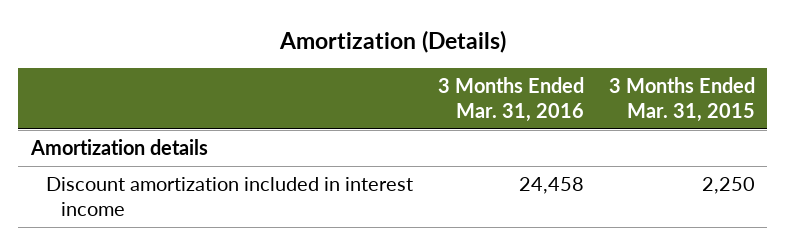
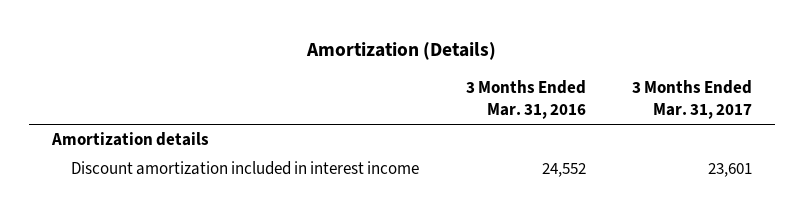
- | 3 Months Ended Mar. 31, 2016 | 3 Months Ended Mar. 31, 2015
+ | 3 Months Ended Mar. 31, 2016 | 3 Months Ended Mar. 31, 2017
- Discount amortization included in interest income | 24,458 | 2,250
+ Discount amortization included in interest income | 24,552 | 23,601

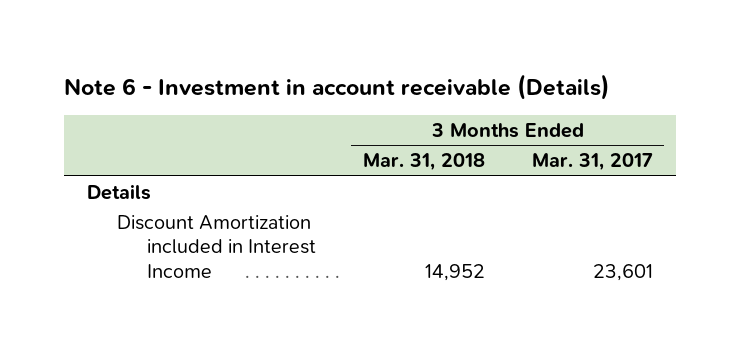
- Amortization (Details)
+ Note 6 - Investment in account receivable (Details)
- | 3 Months Ended Mar. 31, 2016 | 3 Months Ended Mar. 31, 2017
+ | 3 Months Ended Mar. 31, 2018 | 3 Months Ended Mar. 31, 2017
- Amortization details
- Discount amortization included in interest income | 24,552 | 23,601
+ Details
+ Discount Amortization included in Interest Income | 14,952 | 23,601

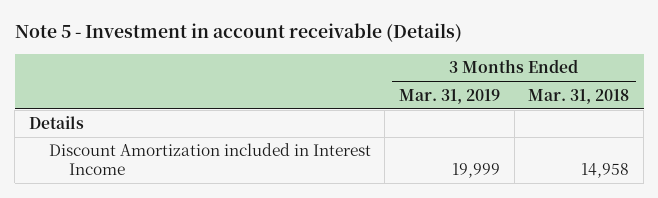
- Note 6 - Investment in account receivable (Details)
+ Note 5 - Investment in account receivable (Details)
- | 3 Months Ended Mar. 31, 2018 | 3 Months Ended Mar. 31, 2017
+ | 3 Months Ended Mar. 31, 2019 | 3 Months Ended Mar. 31, 2018
- Discount Amortization included in Interest Income | 14,952 | 23,601
+ Discount Amortization included in Interest Income | 19,999 | 14,958

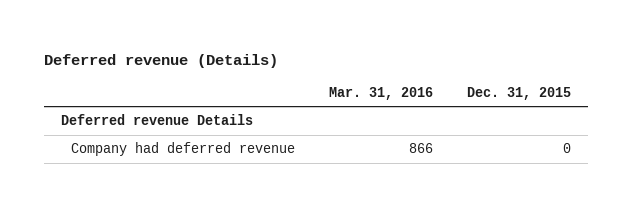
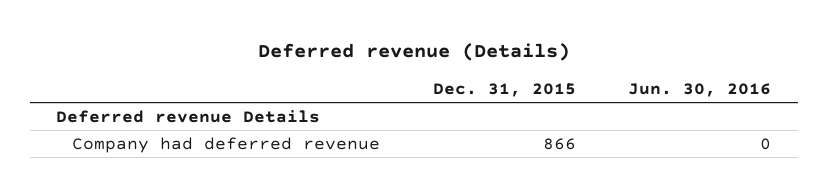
- | Mar. 31, 2016 | Dec. 31, 2015
+ | Dec. 31, 2015 | Jun. 30, 2016
- Company had deferred revenue | 866 | 0
+ Company had deferred revenue | 866 | 0

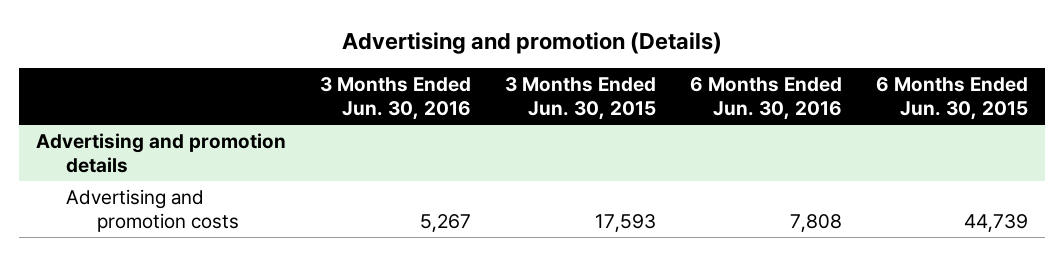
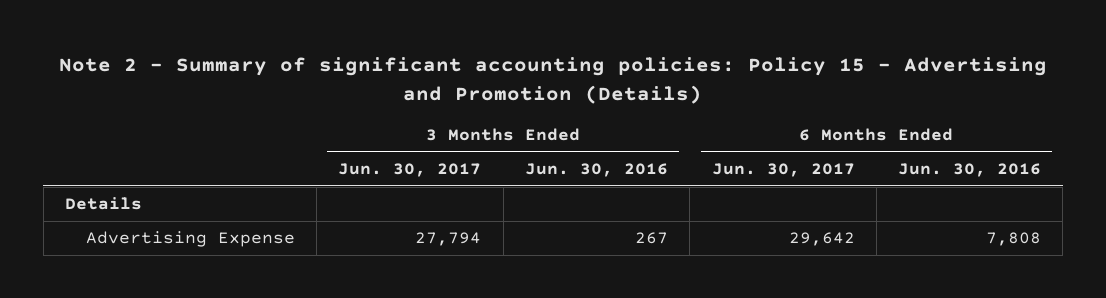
- Advertising and promotion (Details)
+ Note 2 - Summary of significant accounting policies: Policy 15 - Advertising and Promotion (Details)
- | 3 Months Ended Jun. 30, 2016 | 3 Months Ended Jun. 30, 2015 | 6 Months Ended Jun. 30, 2016 | 6 Months Ended Jun. 30, 2015
+ | 3 Months Ended Jun. 30, 2017 | 3 Months Ended Jun. 30, 2016 | 6 Months Ended Jun. 30, 2017 | 6 Months Ended Jun. 30, 2016
- Advertising and promotion details
- Advertising and promotion costs | 5,267 | 17,593 | 7,808 | 44,739
+ Details
+ Advertising Expense | 27,794 | 267 | 29,642 | 7,808

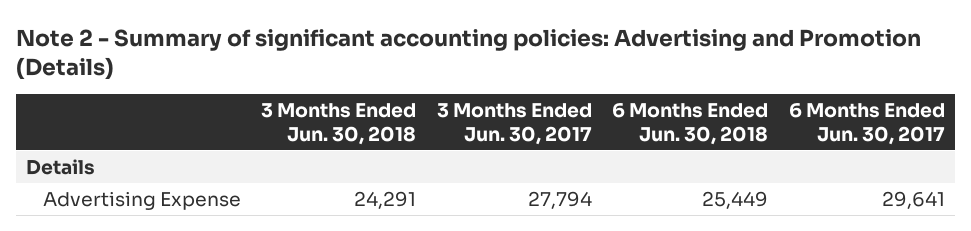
- Note 2 - Summary of significant accounting policies: Policy 15 - Advertising and Promotion (Details)
+ Note 2 - Summary of significant accounting policies: Advertising and Promotion (Details)
- | 3 Months Ended Jun. 30, 2017 | 3 Months Ended Jun. 30, 2016 | 6 Months Ended Jun. 30, 2017 | 6 Months Ended Jun. 30, 2016
+ | 3 Months Ended Jun. 30, 2018 | 3 Months Ended Jun. 30, 2017 | 6 Months Ended Jun. 30, 2018 | 6 Months Ended Jun. 30, 2017
- Advertising Expense | 27,794 | 267 | 29,642 | 7,808
+ Advertising Expense | 24,291 | 27,794 | 25,449 | 29,641

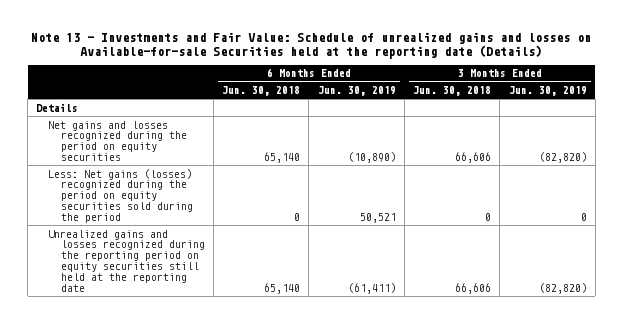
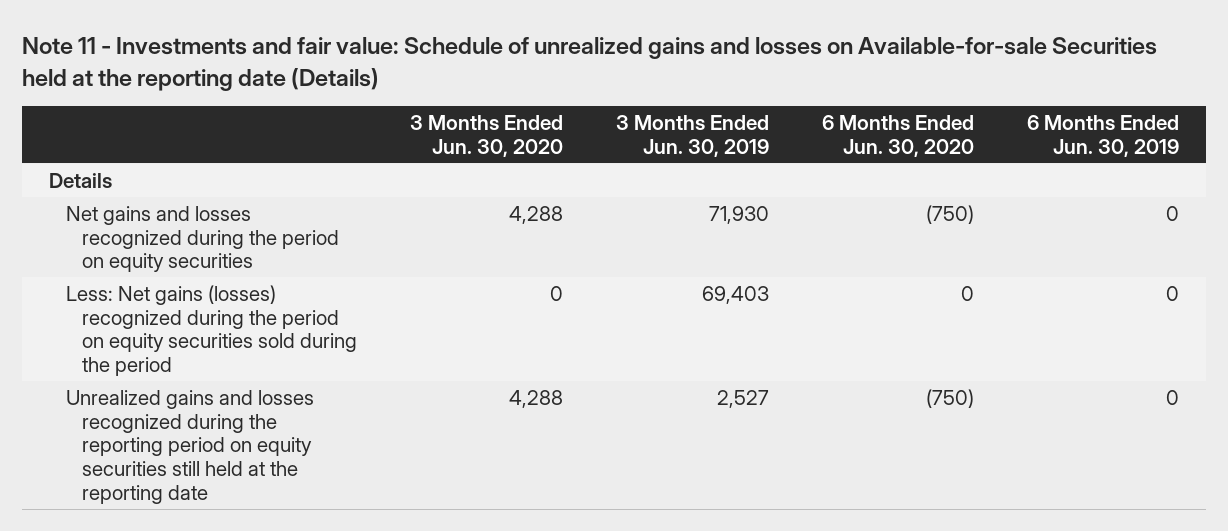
- Note 13 - Investments and Fair Value: Schedule of unrealized gains and losses on Available-for-sale Securities held at the reporting date (Details)
+ Note 11 - Investments and fair value: Schedule of unrealized gains and losses on Available-for-sale Securities held at the reporting date (Details)
- | 6 Months Ended Jun. 30, 2018 | 6 Months Ended Jun. 30, 2019 | 3 Months Ended Jun. 30, 2018 | 3 Months Ended Jun. 30, 2019
+ | 3 Months Ended Jun. 30, 2020 | 3 Months Ended Jun. 30, 2019 | 6 Months Ended Jun. 30, 2020 | 6 Months Ended Jun. 30, 2019
- Net gains and losses recognized during the period on equity securities | 65,140 | (10,890) | 66,606 | (82,820)
- Less: Net gains (losses) recognized during the period on equity securities sold during the period | 0 | 50,521 | 0 | 0
- Unrealized gains and losses recognized during the reporting period on equity securities still held at the reporting date | 65,140 | (61,411) | 66,606 | (82,820)
+ Net gains and losses recognized during the period on equity securities | 4,288 | 71,930 | (750) | 0
+ Less: Net gains (losses) recognized during the period on equity securities sold during the period | 0 | 69,403 | 0 | 0
+ Unrealized gains and losses recognized during the reporting period on equity securities still held at the reporting date | 4,288 | 2,527 | (750) | 0

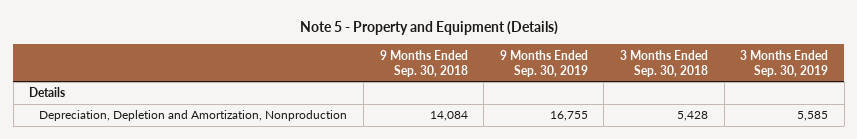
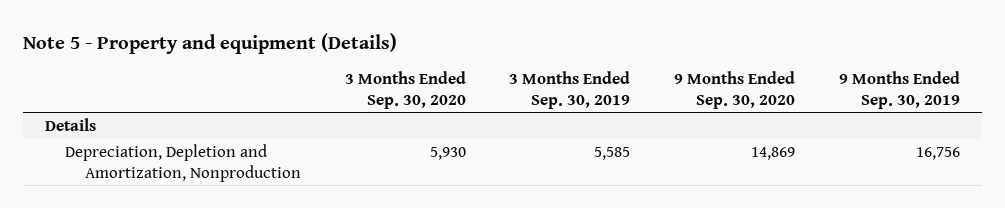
- Note 5 - Property and Equipment (Details)
+ Note 5 - Property and equipment (Details)
- | 9 Months Ended Sep. 30, 2018 | 9 Months Ended Sep. 30, 2019 | 3 Months Ended Sep. 30, 2018 | 3 Months Ended Sep. 30, 2019
+ | 3 Months Ended Sep. 30, 2020 | 3 Months Ended Sep. 30, 2019 | 9 Months Ended Sep. 30, 2020 | 9 Months Ended Sep. 30, 2019
- Depreciation, Depletion and Amortization, Nonproduction | 14,084 | 16,755 | 5,428 | 5,585
+ Depreciation, Depletion and Amortization, Nonproduction | 5,930 | 5,585 | 14,869 | 16,756

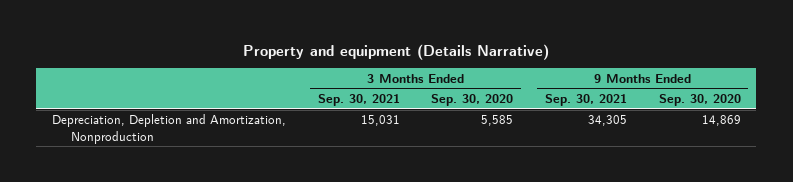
- Note 5 - Property and equipment (Details)
+ Property and equipment (Details Narrative)
- | 3 Months Ended Sep. 30, 2020 | 3 Months Ended Sep. 30, 2019 | 9 Months Ended Sep. 30, 2020 | 9 Months Ended Sep. 30, 2019
+ | 3 Months Ended Sep. 30, 2021 | 3 Months Ended Sep. 30, 2020 | 9 Months Ended Sep. 30, 2021 | 9 Months Ended Sep. 30, 2020
- Details
- Depreciation, Depletion and Amortization, Nonproduction | 5,930 | 5,585 | 14,869 | 16,756
+ Depreciation, Depletion and Amortization, Nonproduction | 15,031 | 5,585 | 34,305 | 14,869

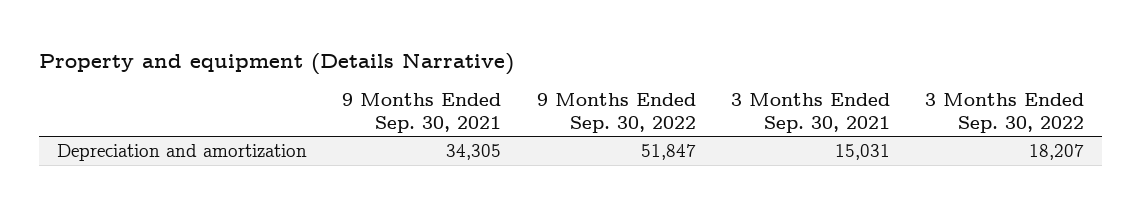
- | 3 Months Ended Sep. 30, 2021 | 3 Months Ended Sep. 30, 2020 | 9 Months Ended Sep. 30, 2021 | 9 Months Ended Sep. 30, 2020
+ | 9 Months Ended Sep. 30, 2021 | 9 Months Ended Sep. 30, 2022 | 3 Months Ended Sep. 30, 2021 | 3 Months Ended Sep. 30, 2022
- Depreciation, Depletion and Amortization, Nonproduction | 15,031 | 5,585 | 34,305 | 14,869
+ Depreciation and amortization | 34,305 | 51,847 | 15,031 | 18,207

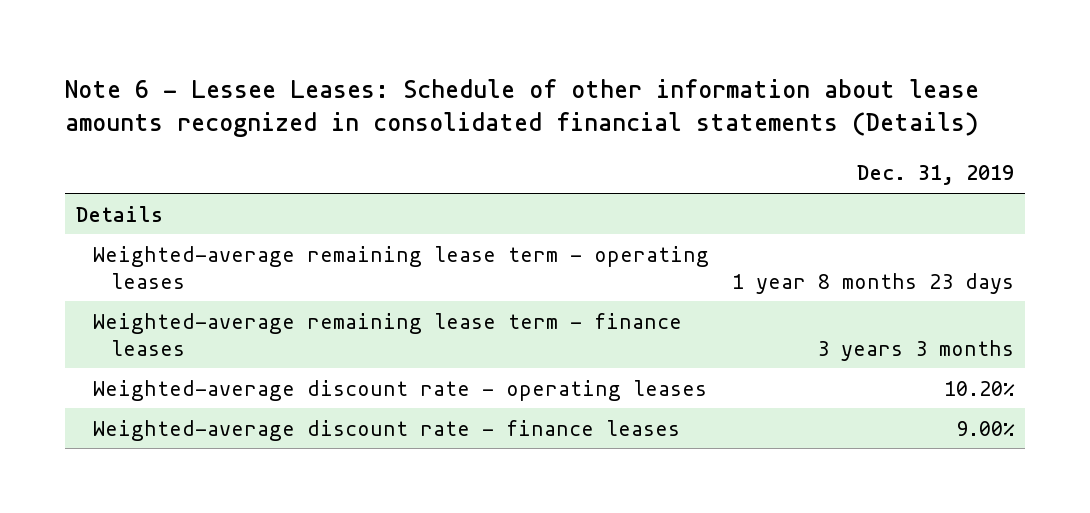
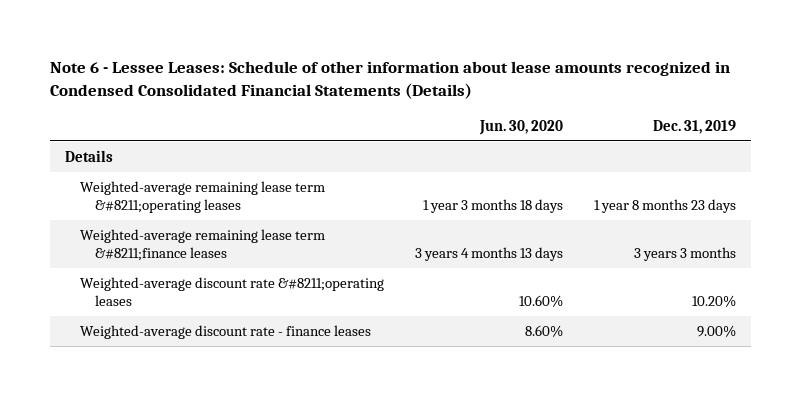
- Note 6 - Lessee Leases: Schedule of other information about lease amounts recognized in consolidated financial statements (Details)
+ Note 6 - Lessee Leases: Schedule of other information about lease amounts recognized in Condensed Consolidated Financial Statements (Details)
- | Dec. 31, 2019
+ | Jun. 30, 2020 | Dec. 31, 2019
- Weighted-average remaining lease term - operating leases | 1 year 8 months 23 days
- Weighted-average remaining lease term - finance leases | 3 years 3 months
- Weighted-average discount rate - operating leases | 10.20%
+ Weighted-average remaining lease term &#8211;operating leases | 1 year 3 months 18 days | 1 year 8 months 23 days
+ Weighted-average remaining lease term &#8211;finance leases | 3 years 4 months 13 days | 3 years 3 months
+ Weighted-average discount rate &#8211;operating leases | 10.60% | 10.20%

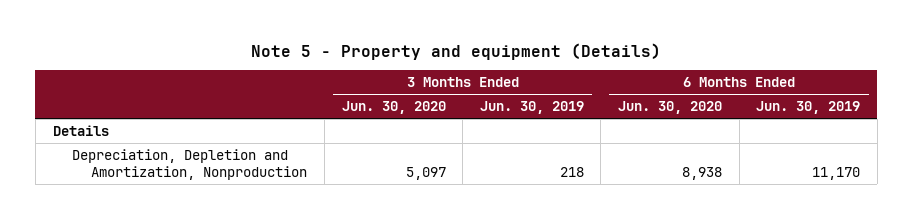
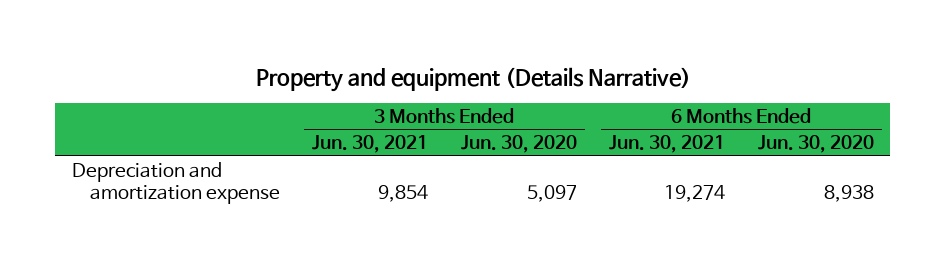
- Note 5 - Property and equipment (Details)
+ Property and equipment (Details Narrative)
- | 3 Months Ended Jun. 30, 2020 | 3 Months Ended Jun. 30, 2019 | 6 Months Ended Jun. 30, 2020 | 6 Months Ended Jun. 30, 2019
+ | 3 Months Ended Jun. 30, 2021 | 3 Months Ended Jun. 30, 2020 | 6 Months Ended Jun. 30, 2021 | 6 Months Ended Jun. 30, 2020
- Details
- Depreciation, Depletion and Amortization, Nonproduction | 5,097 | 218 | 8,938 | 11,170
+ Depreciation and amortization expense | 9,854 | 5,097 | 19,274 | 8,938

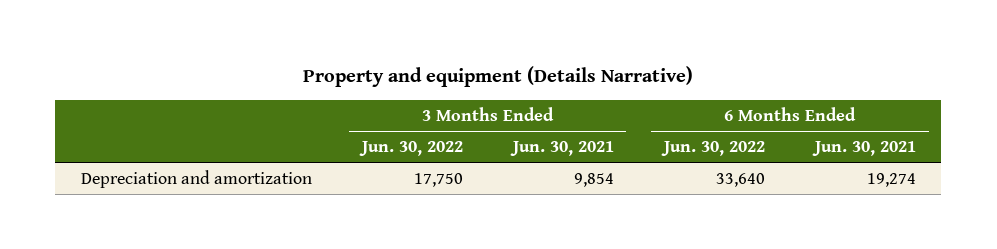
- | 3 Months Ended Jun. 30, 2021 | 3 Months Ended Jun. 30, 2020 | 6 Months Ended Jun. 30, 2021 | 6 Months Ended Jun. 30, 2020
+ | 3 Months Ended Jun. 30, 2022 | 3 Months Ended Jun. 30, 2021 | 6 Months Ended Jun. 30, 2022 | 6 Months Ended Jun. 30, 2021
- Depreciation and amortization expense | 9,854 | 5,097 | 19,274 | 8,938
+ Depreciation and amortization | 17,750 | 9,854 | 33,640 | 19,274

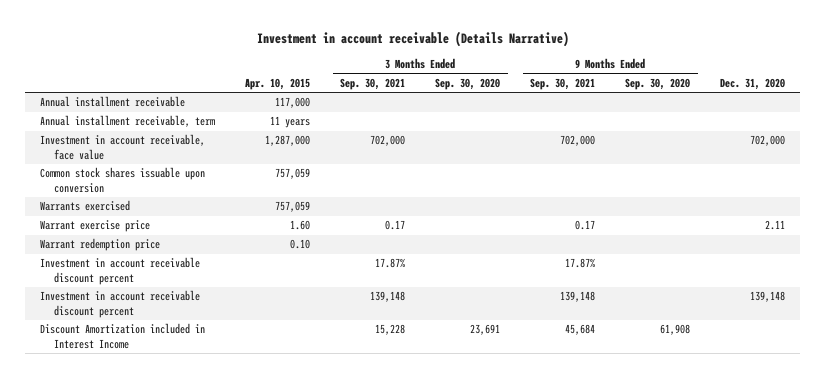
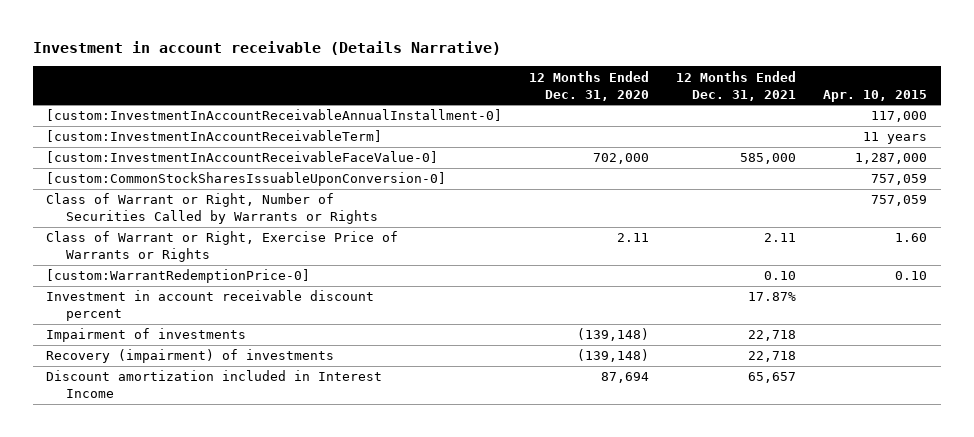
- | Apr. 10, 2015 | 3 Months Ended Sep. 30, 2021 | 3 Months Ended Sep. 30, 2020 | 9 Months Ended Sep. 30, 2021 | 9 Months Ended Sep. 30, 2020 | Dec. 31, 2020
+ | 12 Months Ended Dec. 31, 2020 | 12 Months Ended Dec. 31, 2021 | Apr. 10, 2015
- Annual installment receivable | 117,000 | | | | |
- Annual installment receivable, term | 11 years | | | | |
- Investment in account receivable, face value | 1,287,000 | 702,000 | | 702,000 | | 702,000
- Common stock shares issuable upon conversion | 757,059 | | | | |
- Warrants exercised | 757,059 | | | | |
- Warrant exercise price | 1.60 | 0.17 | | 0.17 | | 2.11
- Warrant redemption price | 0.10 | | | | |
- Investment in account receivable discount percent | | 17.87% | | 17.87% | |
+ [custom:InvestmentInAccountReceivableAnnualInstallment-0] | | | 117,000
+ [custom:InvestmentInAccountReceivableTerm] | | | 11 years
+ [custom:InvestmentInAccountReceivableFaceValue-0] | 702,000 | 585,000 | 1,287,000
+ [custom:CommonStockSharesIssuableUponConversion-0] | | | 757,059
+ Class of Warrant or Right, Number of Securities Called by Warrants or Rights | | | 757,059
+ Class of Warrant or Right, Exercise Price of Warrants or Rights | 2.11 | 2.11 | 1.60
+ [custom:WarrantRedemptionPrice-0] | | 0.10 | 0.10
- Discount Amortization included in Interest Income | | 15,228 | 23,691 | 45,684 | 61,908 |
+ Impairment of investments | (139,148) | 22,718 |
+ Recovery (impairment) of investments | (139,148) | 22,718 |
+ Discount amortization included in Interest Income | 87,694 | 65,657 |

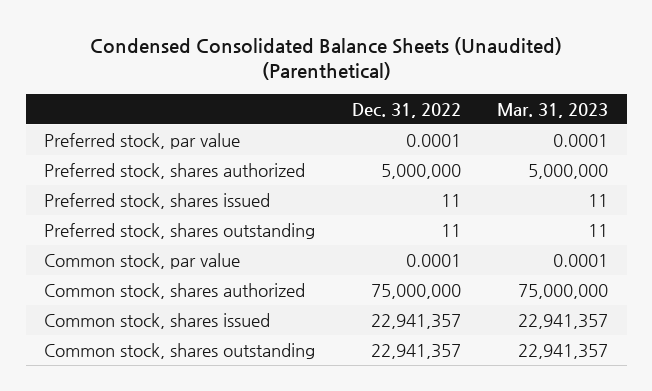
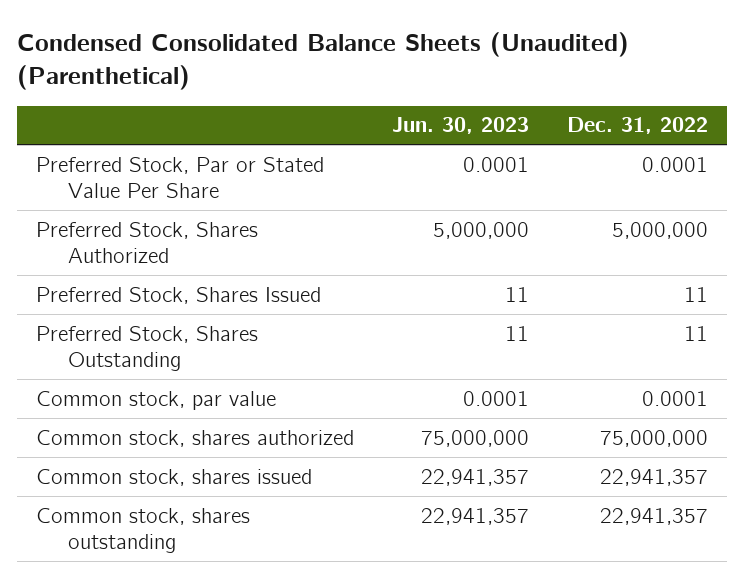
- | Dec. 31, 2022 | Mar. 31, 2023
+ | Jun. 30, 2023 | Dec. 31, 2022
- Preferred stock, par value | 0.0001 | 0.0001
- Preferred stock, shares authorized | 5,000,000 | 5,000,000
- Preferred stock, shares issued | 11 | 11
- Preferred stock, shares outstanding | 11 | 11
+ Preferred Stock, Par or Stated Value Per Share | 0.0001 | 0.0001
+ Preferred Stock, Shares Authorized | 5,000,000 | 5,000,000
+ Preferred Stock, Shares Issued | 11 | 11
+ Preferred Stock, Shares Outstanding | 11 | 11

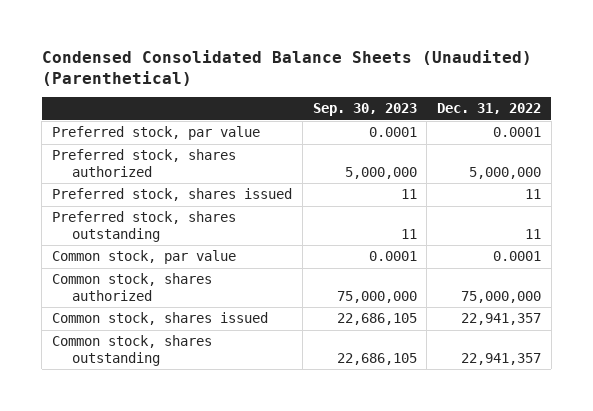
- | Jun. 30, 2023 | Dec. 31, 2022
+ | Sep. 30, 2023 | Dec. 31, 2022
- Preferred Stock, Par or Stated Value Per Share | 0.0001 | 0.0001
- Preferred Stock, Shares Authorized | 5,000,000 | 5,000,000
- Preferred Stock, Shares Issued | 11 | 11
- Preferred Stock, Shares Outstanding | 11 | 11
+ Preferred stock, par value | 0.0001 | 0.0001
+ Preferred stock, shares authorized | 5,000,000 | 5,000,000
+ Preferred stock, shares issued | 11 | 11
+ Preferred stock, shares outstanding | 11 | 11

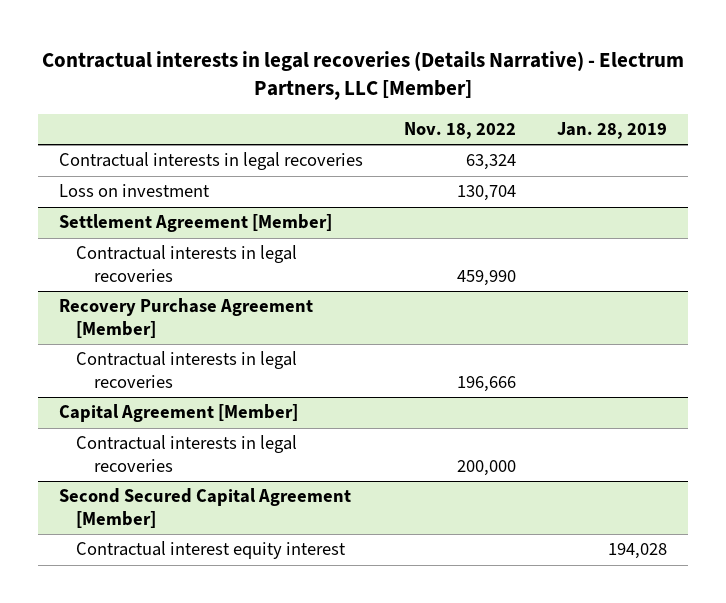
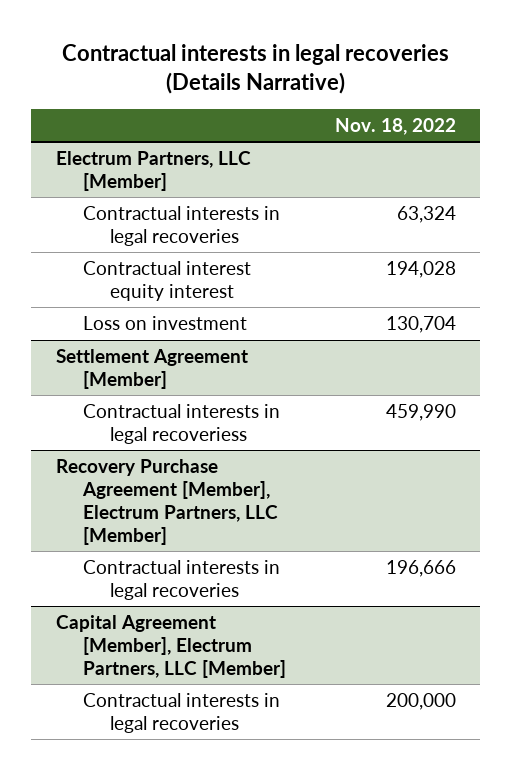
- Contractual interests in legal recoveries (Details Narrative) - Electrum Partners, LLC [Member]
+ Contractual interests in legal recoveries (Details Narrative)
- | Nov. 18, 2022 | Jan. 28, 2019
+ | Nov. 18, 2022
+ Electrum Partners, LLC [Member]
+ Contractual interest equity interest | 194,028
@ Settlement Agreement [Member]
- Contractual interests in legal recoveries | 459,990 |
- Recovery Purchase Agreement [Member]
@ Settlement Agreement [Member]
+ Contractual interests in legal recoveriess | 459,990
+ Recovery Purchase Agreement [Member], Electrum Partners, LLC [Member]
- Capital Agreement [Member]
+ Capital Agreement [Member], Electrum Partners, LLC [Member]
- Second Secured Capital Agreement [Member]
- Contractual interest equity interest | | 194,028

